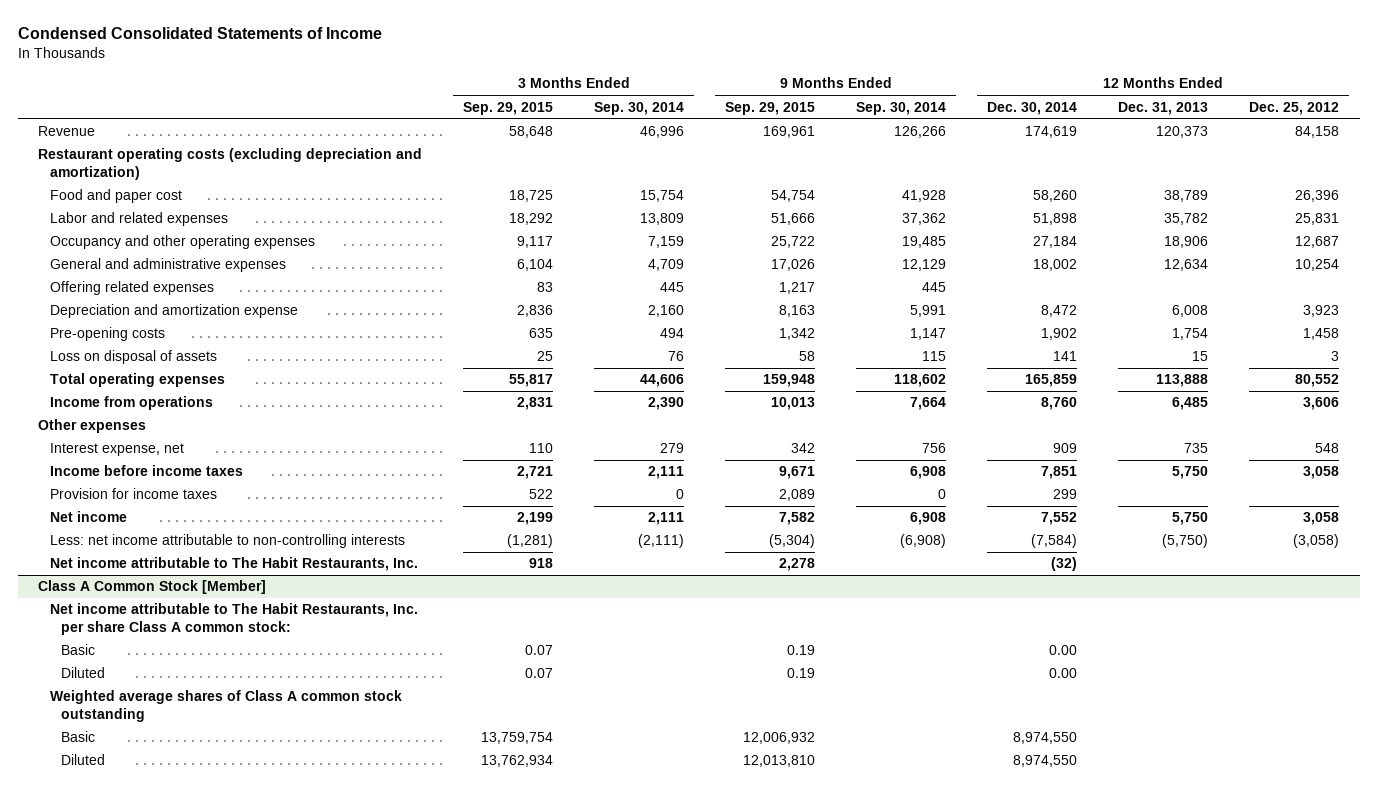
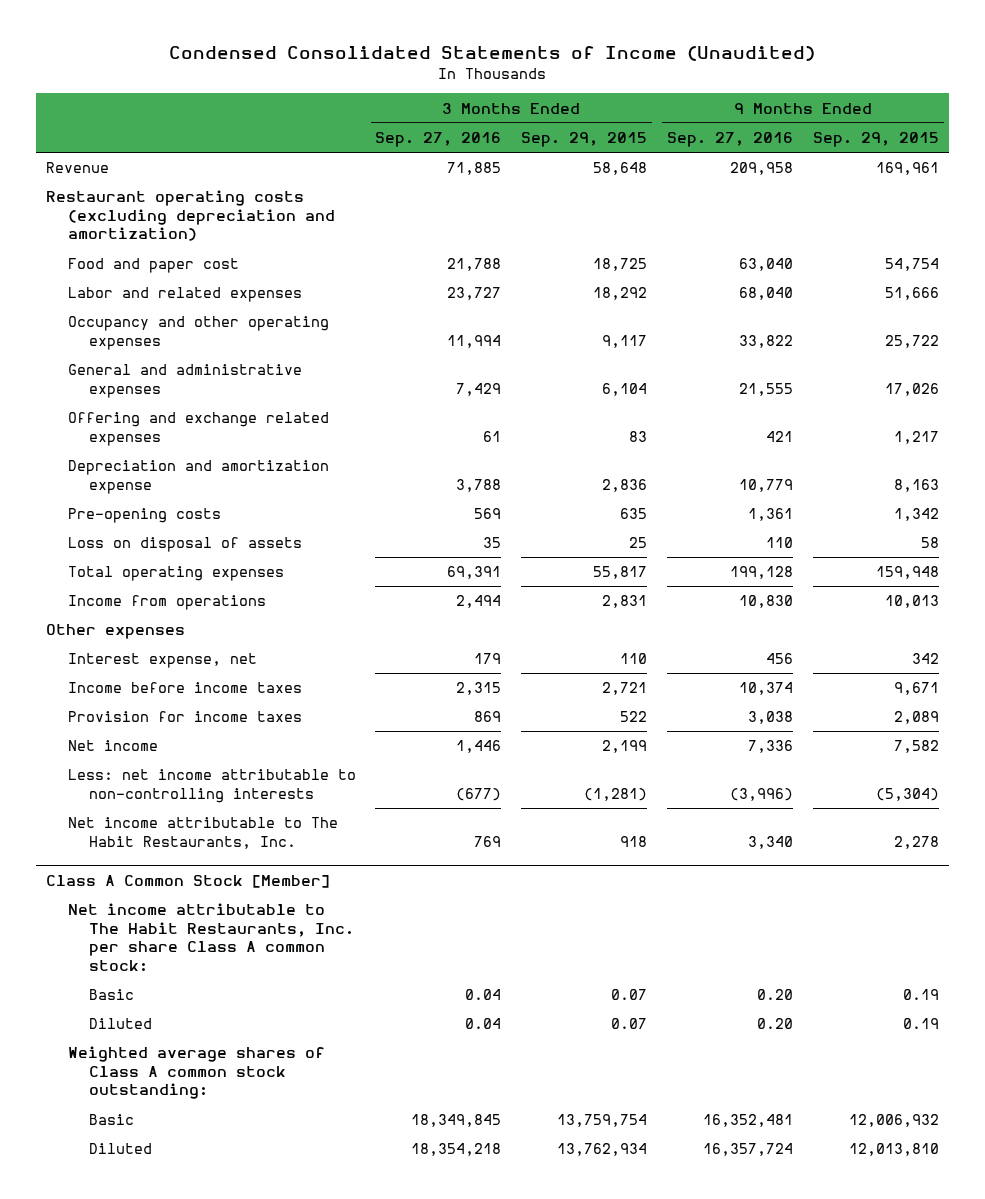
- Condensed Consolidated Statements of Income
+ Condensed Consolidated Statements of Income (Unaudited)
- | 3 Months Ended Sep. 29, 2015 | 3 Months Ended Sep. 30, 2014 | 9 Months Ended Sep. 29, 2015 | 9 Months Ended Sep. 30, 2014 | 12 Months Ended Dec. 30, 2014 | 12 Months Ended Dec. 31, 2013 | 12 Months Ended Dec. 25, 2012
+ | 3 Months Ended Sep. 27, 2016 | 3 Months Ended Sep. 29, 2015 | 9 Months Ended Sep. 27, 2016 | 9 Months Ended Sep. 29, 2015
- Offering related expenses | 83 | 445 | 1,217 | 445 | | |
+ Offering and exchange related expenses | 61 | 83 | 421 | 1,217
@ Class A Common Stock [Member]
- Weighted average shares of Class A common stock outstanding
+ Weighted average shares of Class A common stock outstanding:

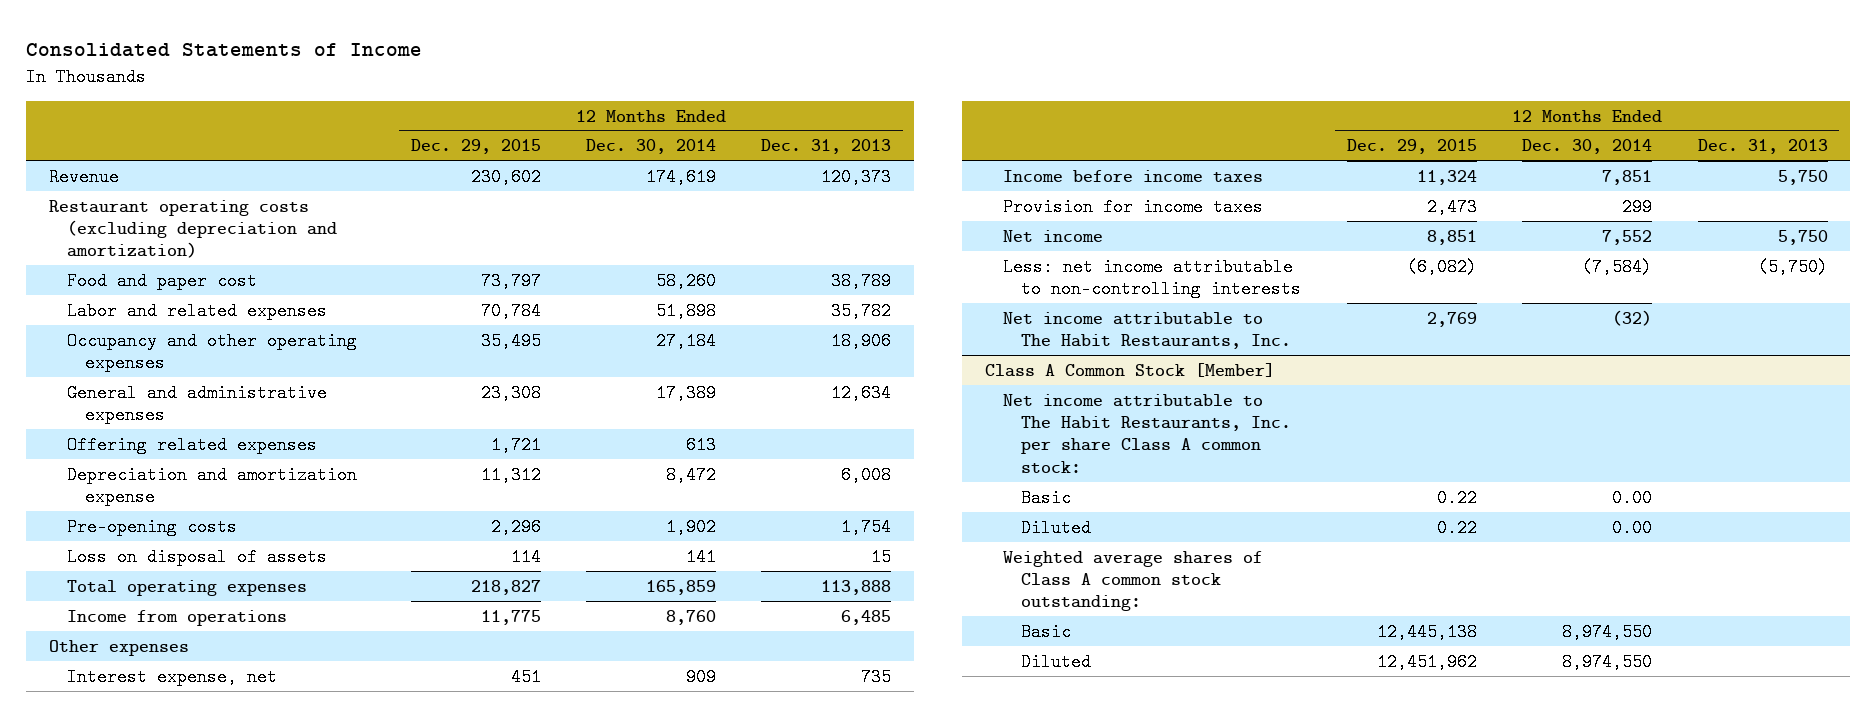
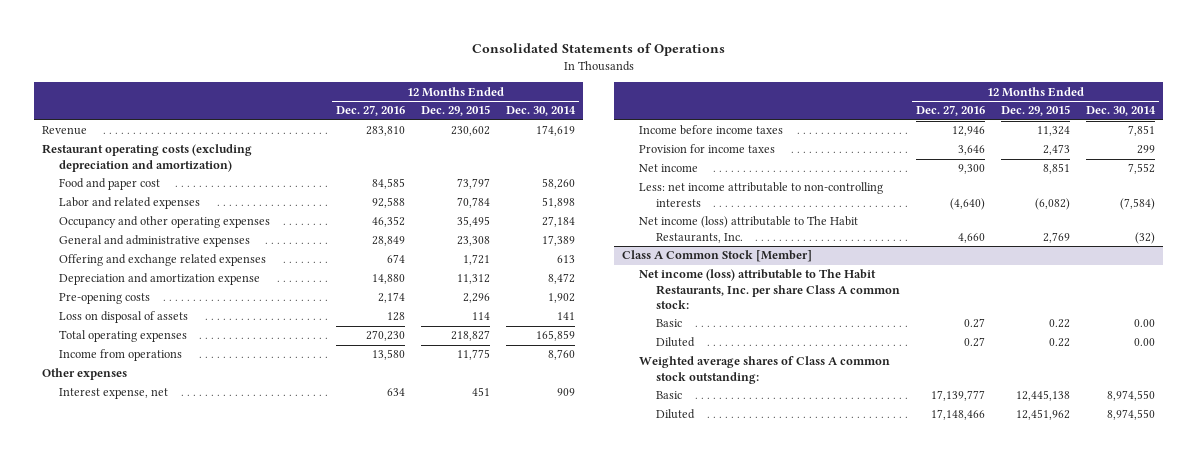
- Consolidated Statements of Income
+ Consolidated Statements of Operations
- | 12 Months Ended Dec. 29, 2015 | 12 Months Ended Dec. 30, 2014 | 12 Months Ended Dec. 31, 2013
+ | 12 Months Ended Dec. 27, 2016 | 12 Months Ended Dec. 29, 2015 | 12 Months Ended Dec. 30, 2014
- Offering related expenses | 1,721 | 613 |
+ Offering and exchange related expenses | 674 | 1,721 | 613
- Net income attributable to The Habit Restaurants, Inc. | 2,769 | (32) |
+ Net income (loss) attributable to The Habit Restaurants, Inc. | 4,660 | 2,769 | (32)
@ Class A Common Stock [Member]
- Net income attributable to The Habit Restaurants, Inc. per share Class A common stock:
+ Net income (loss) attributable to The Habit Restaurants, Inc. per share Class A common stock:

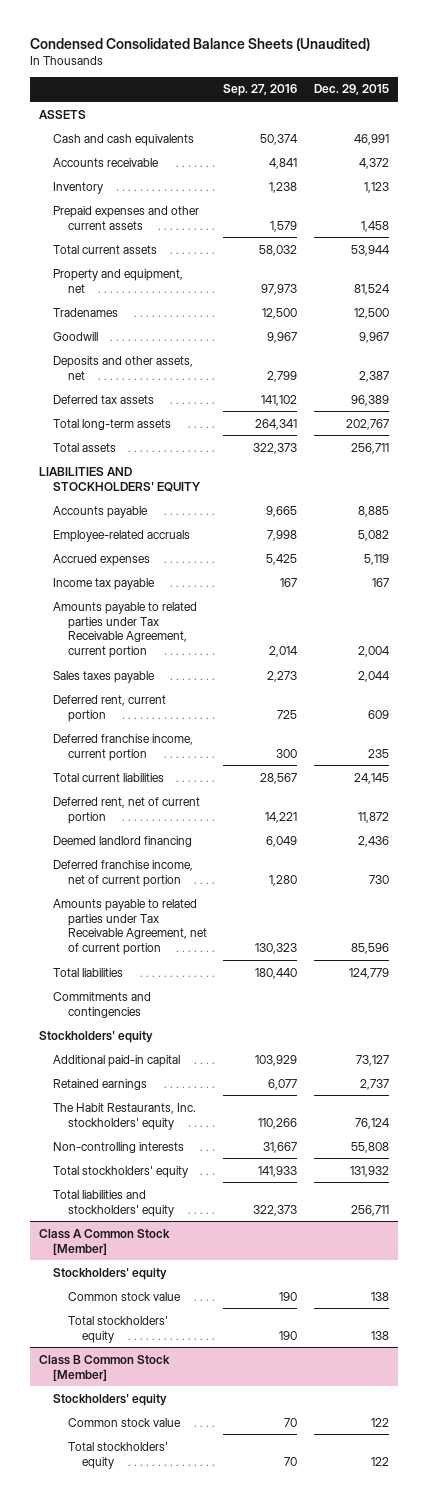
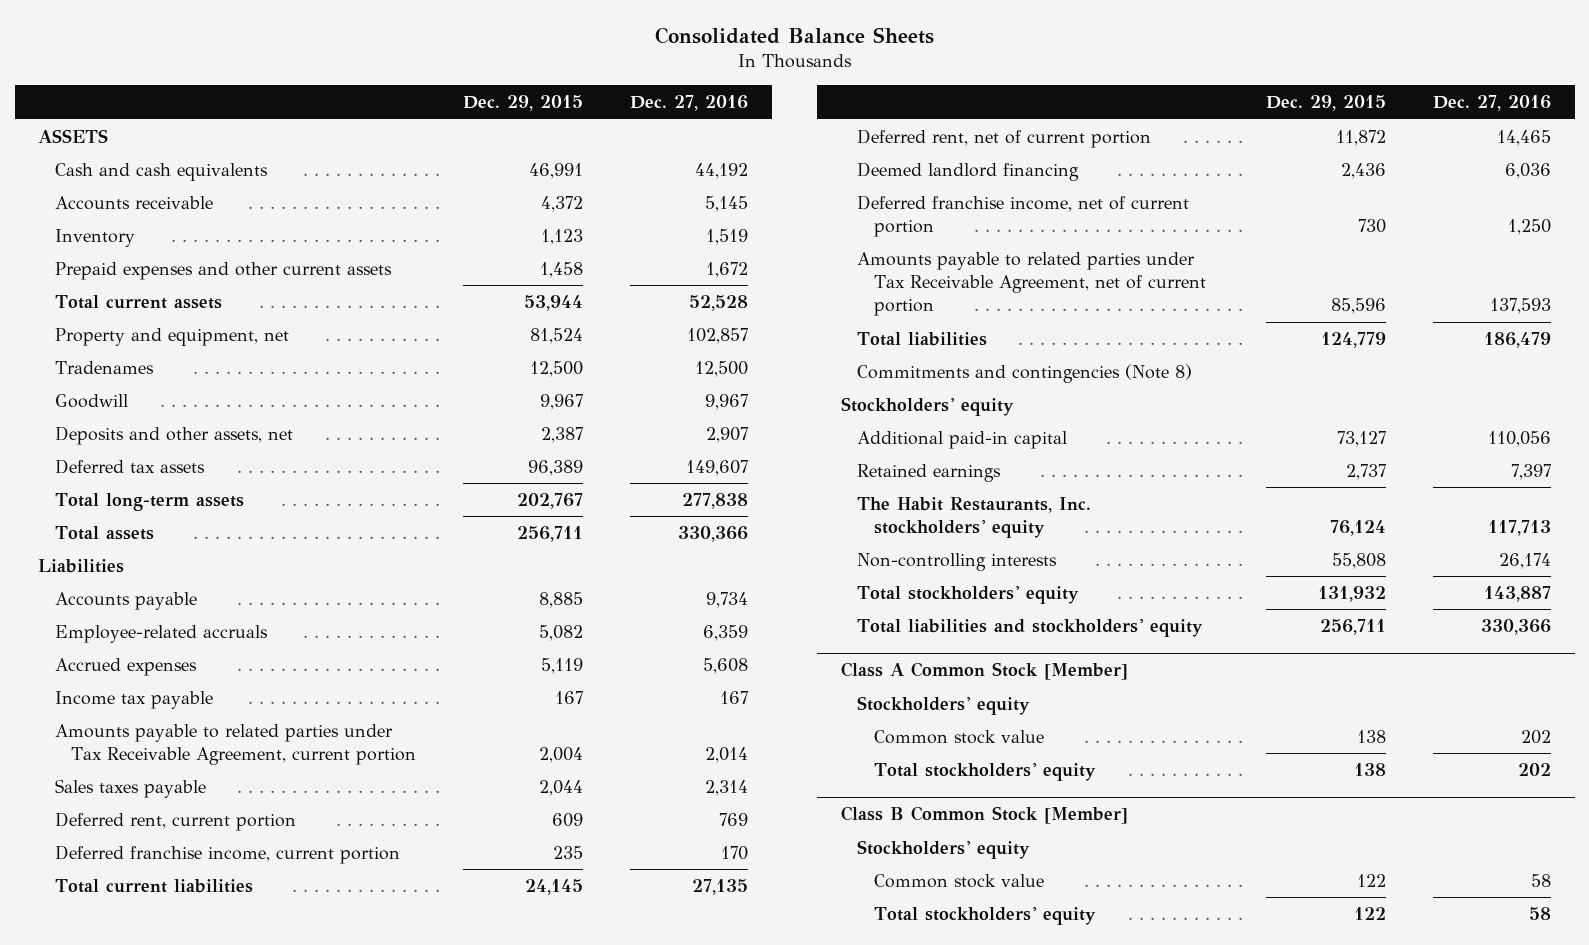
- Condensed Consolidated Balance Sheets (Unaudited)
+ Consolidated Balance Sheets
- | Sep. 27, 2016 | Dec. 29, 2015
+ | Dec. 29, 2015 | Dec. 27, 2016
- LIABILITIES AND STOCKHOLDERS' EQUITY
+ Liabilities
- Commitments and contingencies
+ Commitments and contingencies (Note 8)

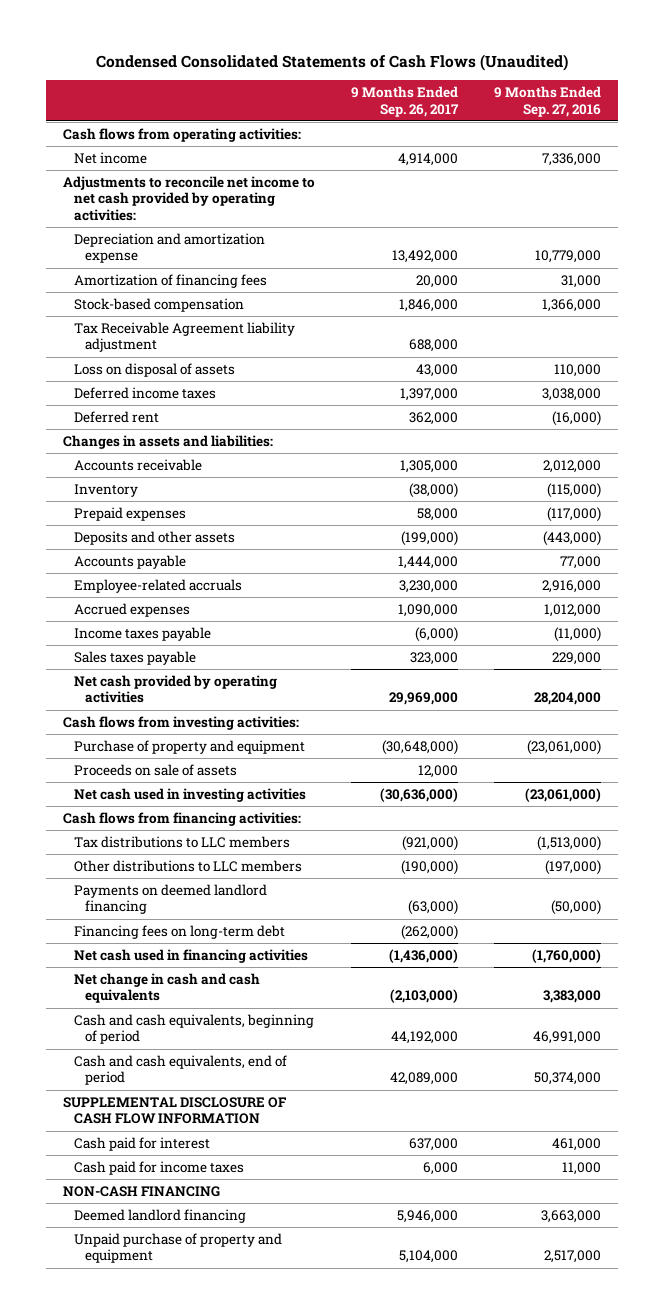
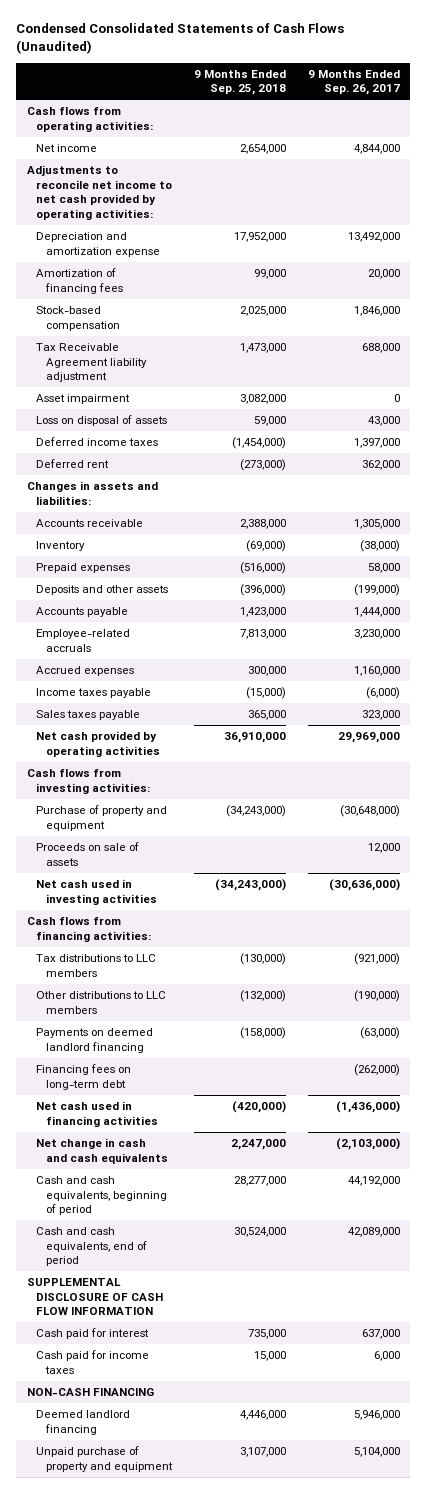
- | 9 Months Ended Sep. 26, 2017 | 9 Months Ended Sep. 27, 2016
+ | 9 Months Ended Sep. 25, 2018 | 9 Months Ended Sep. 26, 2017
- Net income | 4,914,000 | 7,336,000
+ Net income | 2,654,000 | 4,844,000
+ Asset impairment | 3,082,000 | 0
- Accrued expenses | 1,090,000 | 1,012,000
+ Accrued expenses | 300,000 | 1,160,000

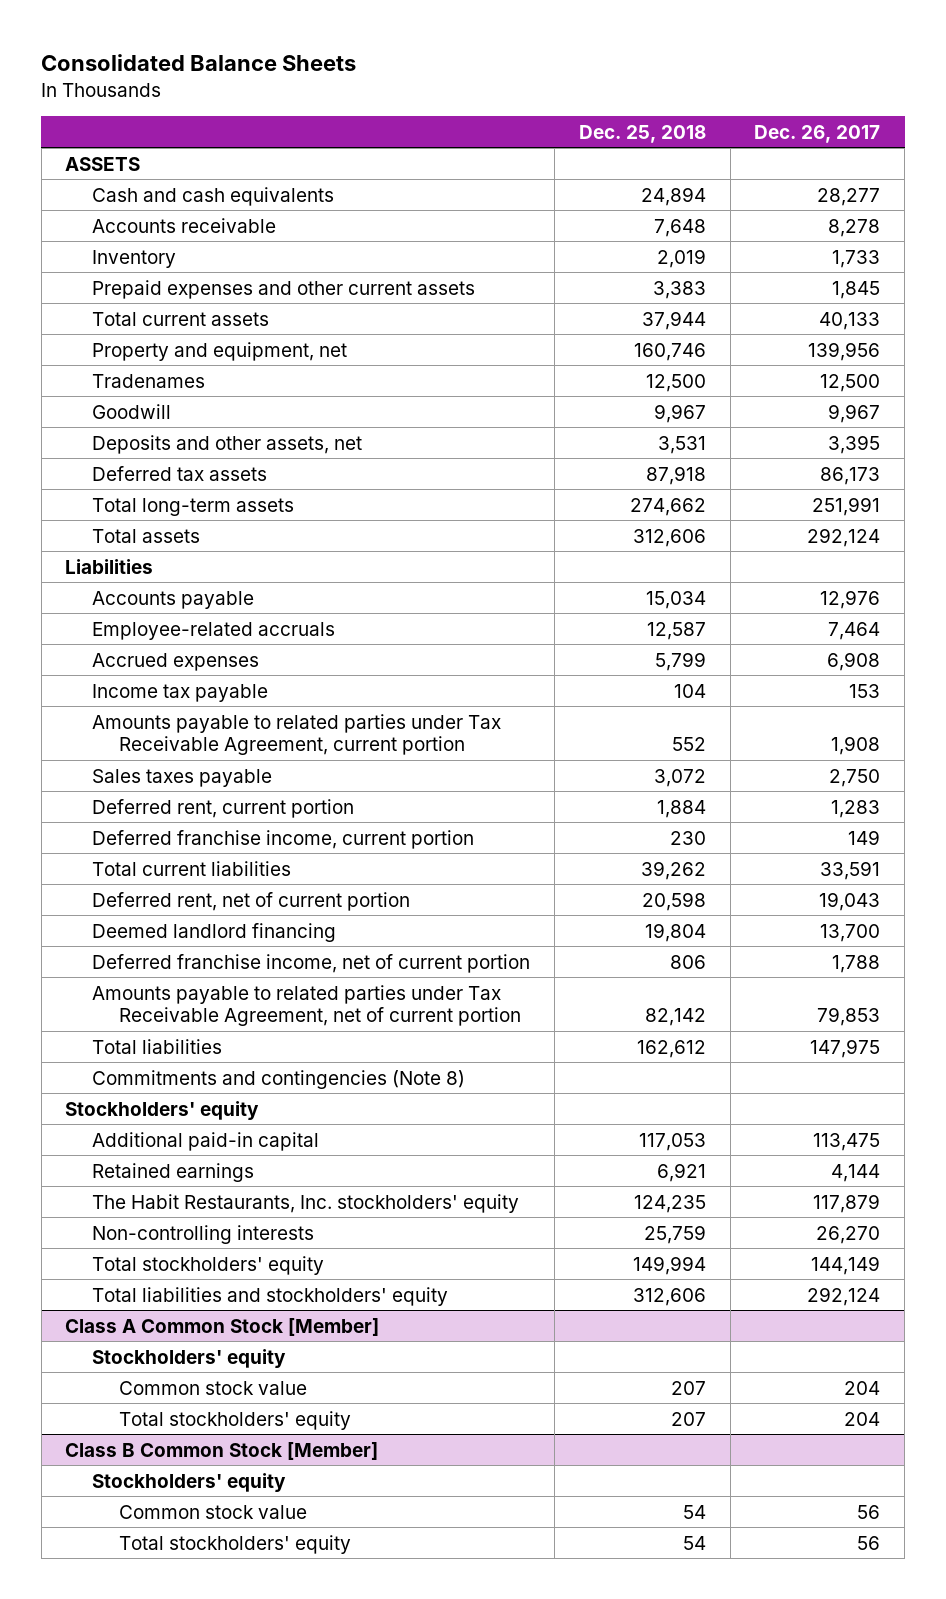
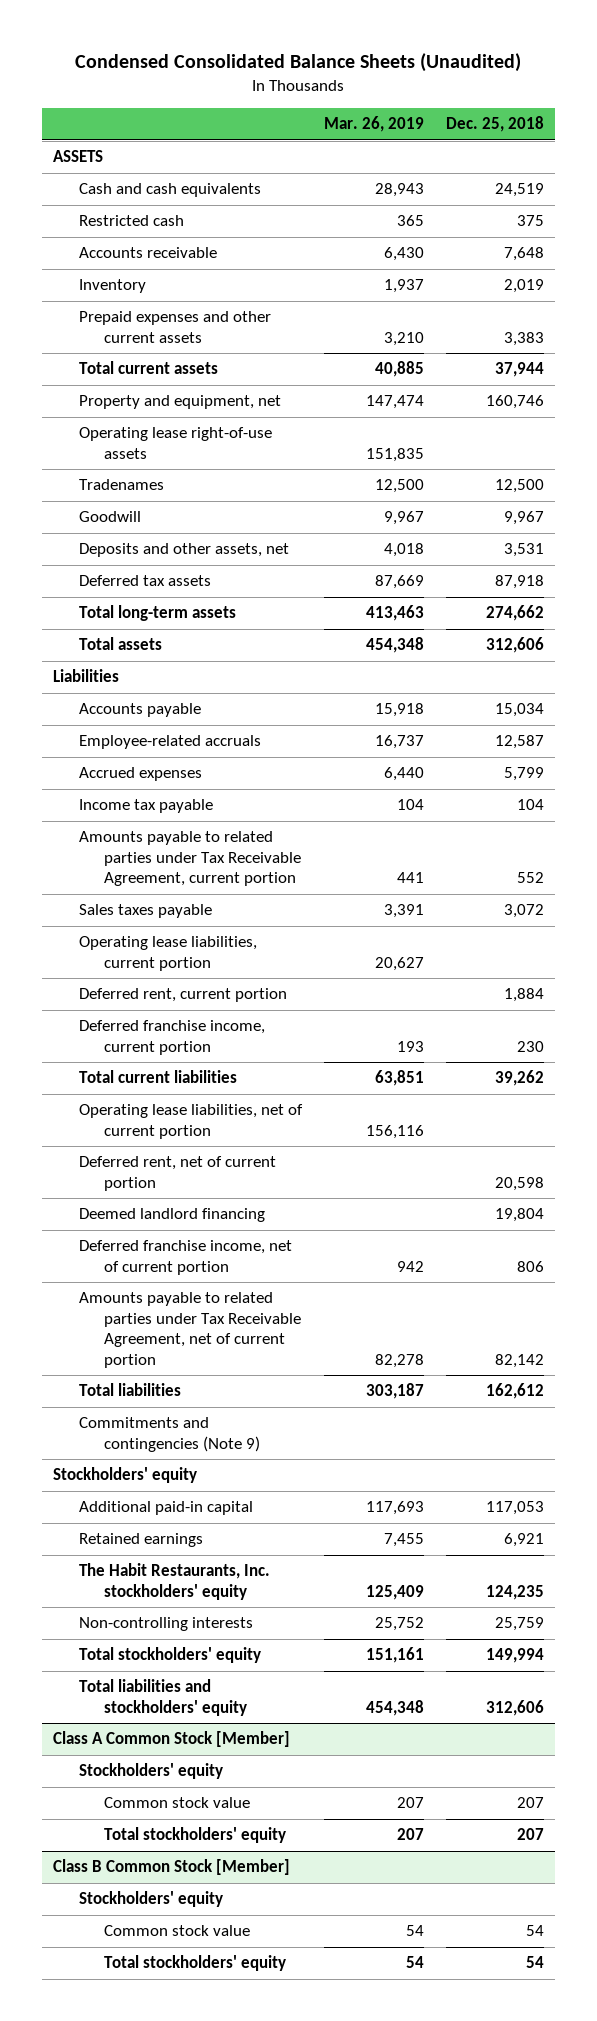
- Consolidated Balance Sheets
+ Condensed Consolidated Balance Sheets (Unaudited)
- | Dec. 25, 2018 | Dec. 26, 2017
+ | Mar. 26, 2019 | Dec. 25, 2018
- Cash and cash equivalents | 24,894 | 28,277
+ Cash and cash equivalents | 28,943 | 24,519
+ Restricted cash | 365 | 375
+ Operating lease right-of-use assets | 151,835 |
+ Operating lease liabilities, current portion | 20,627 |
+ Operating lease liabilities, net of current portion | 156,116 |
- Commitments and contingencies (Note 8)
+ Commitments and contingencies (Note 9)

